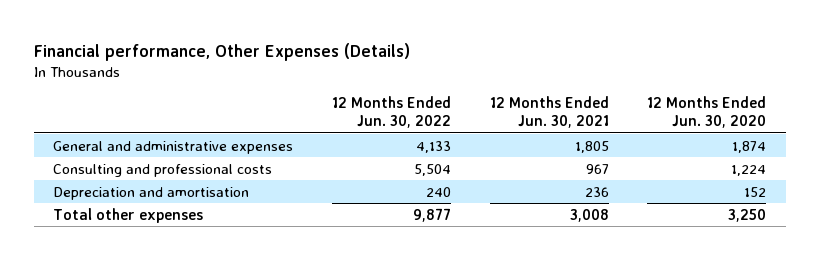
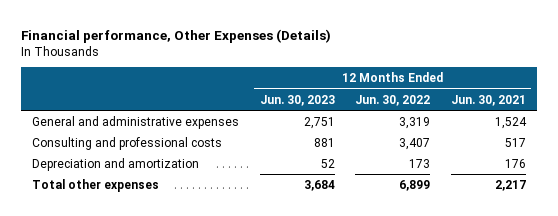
- | 12 Months Ended Jun. 30, 2022 | 12 Months Ended Jun. 30, 2021 | 12 Months Ended Jun. 30, 2020
+ | 12 Months Ended Jun. 30, 2023 | 12 Months Ended Jun. 30, 2022 | 12 Months Ended Jun. 30, 2021
- General and administrative expenses | 4,133 | 1,805 | 1,874
- Consulting and professional costs | 5,504 | 967 | 1,224
- Depreciation and amortisation | 240 | 236 | 152
- Total other expenses | 9,877 | 3,008 | 3,250
+ General and administrative expenses | 2,751 | 3,319 | 1,524
+ Consulting and professional costs | 881 | 3,407 | 517
+ Depreciation and amortization | 52 | 173 | 176
+ Total other expenses | 3,684 | 6,899 | 2,217

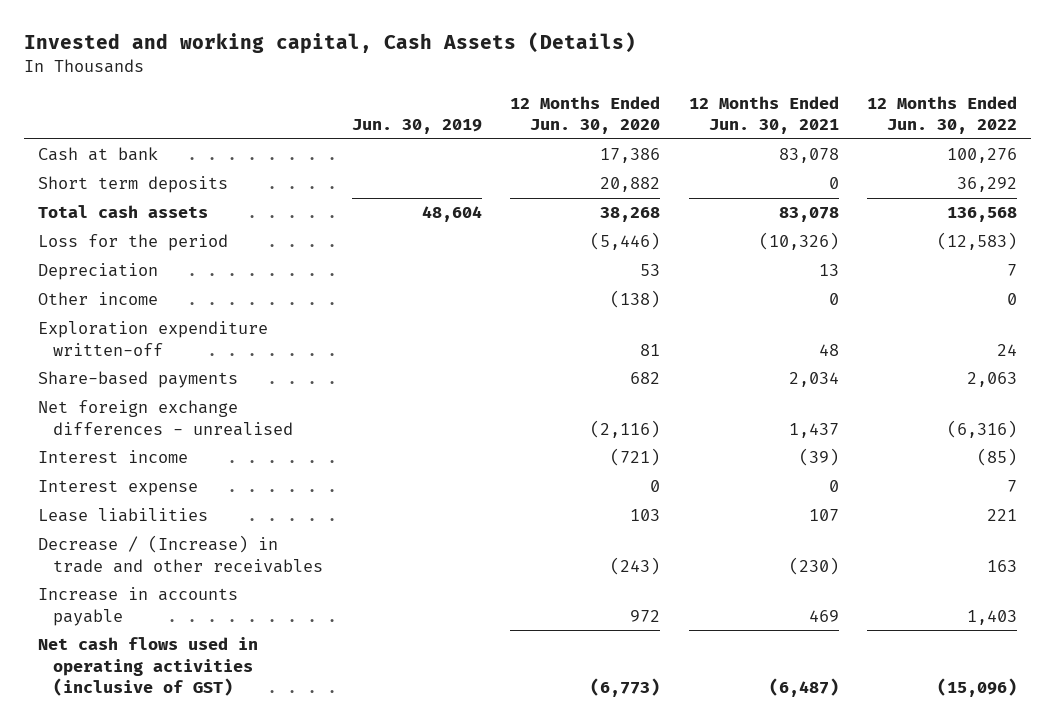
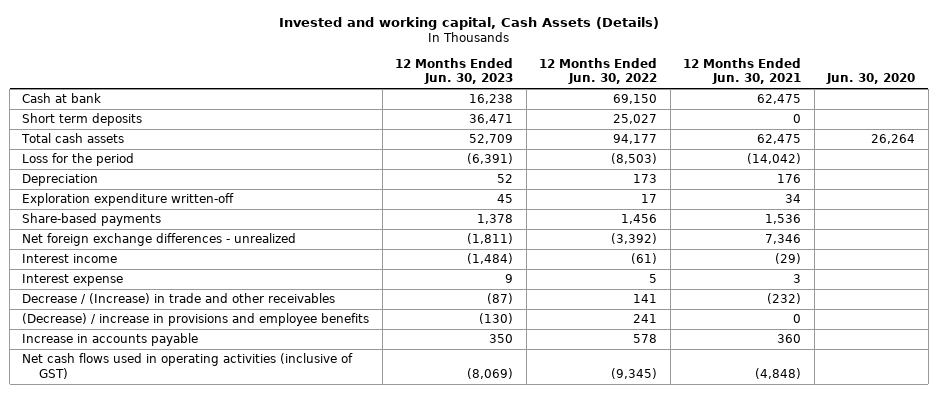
- | Jun. 30, 2019 | 12 Months Ended Jun. 30, 2020 | 12 Months Ended Jun. 30, 2021 | 12 Months Ended Jun. 30, 2022
+ | 12 Months Ended Jun. 30, 2023 | 12 Months Ended Jun. 30, 2022 | 12 Months Ended Jun. 30, 2021 | Jun. 30, 2020
- Cash at bank | | 17,386 | 83,078 | 100,276
- Short term deposits | | 20,882 | 0 | 36,292
- Total cash assets | 48,604 | 38,268 | 83,078 | 136,568
- Loss for the period | | (5,446) | (10,326) | (12,583)
- Depreciation | | 53 | 13 | 7
- Other income | | (138) | 0 | 0
- Exploration expenditure written-off | | 81 | 48 | 24
- Share-based payments | | 682 | 2,034 | 2,063
- Net foreign exchange differences - unrealised | | (2,116) | 1,437 | (6,316)
- Interest income | | (721) | (39) | (85)
- Interest expense | | 0 | 0 | 7
- Lease liabilities | | 103 | 107 | 221
- Decrease / (Increase) in trade and other receivables | | (243) | (230) | 163
- Increase in accounts payable | | 972 | 469 | 1,403
- Net cash flows used in operating activities (inclusive of GST) | | (6,773) | (6,487) | (15,096)
+ Cash at bank | 16,238 | 69,150 | 62,475 |
+ Short term deposits | 36,471 | 25,027 | 0 |
+ Total cash assets | 52,709 | 94,177 | 62,475 | 26,264
+ Loss for the period | (6,391) | (8,503) | (14,042) |
+ Depreciation | 52 | 173 | 176 |
+ Exploration expenditure written-off | 45 | 17 | 34 |
+ Share-based payments | 1,378 | 1,456 | 1,536 |
+ Net foreign exchange differences - unrealized | (1,811) | (3,392) | 7,346 |
+ Interest income | (1,484) | (61) | (29) |
+ Interest expense | 9 | 5 | 3 |
+ Decrease / (Increase) in trade and other receivables | (87) | 141 | (232) |
+ (Decrease) / increase in provisions and employee benefits | (130) | 241 | 0 |
+ Increase in accounts payable | 350 | 578 | 360 |
+ Net cash flows used in operating activities (inclusive of GST) | (8,069) | (9,345) | (4,848) |

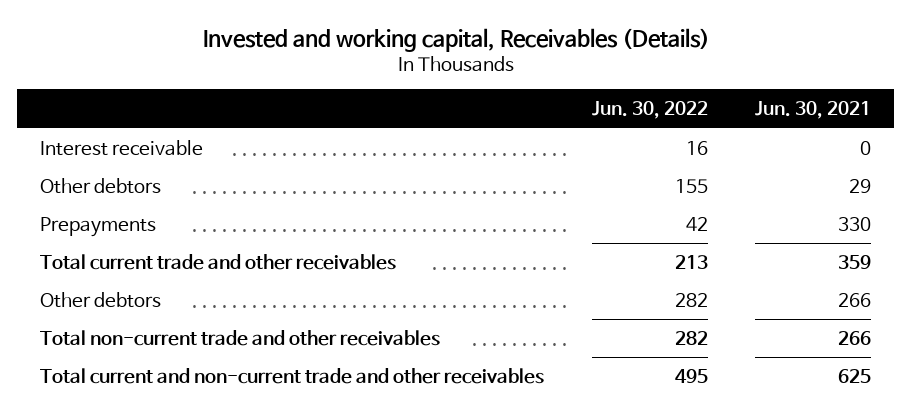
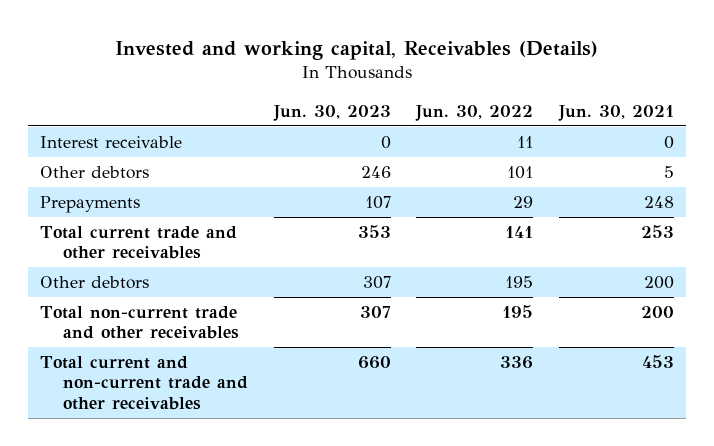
- | Jun. 30, 2022 | Jun. 30, 2021
+ | Jun. 30, 2023 | Jun. 30, 2022 | Jun. 30, 2021
- Interest receivable | 16 | 0
- Other debtors | 155 | 29
- Prepayments | 42 | 330
- Total current trade and other receivables | 213 | 359
- Other debtors | 282 | 266
- Total non-current trade and other receivables | 282 | 266
- Total current and non-current trade and other receivables | 495 | 625
+ Interest receivable | 0 | 11 | 0
+ Other debtors | 246 | 101 | 5
+ Prepayments | 107 | 29 | 248
+ Total current trade and other receivables | 353 | 141 | 253
+ Other debtors | 307 | 195 | 200
+ Total non-current trade and other receivables | 307 | 195 | 200
+ Total current and non-current trade and other receivables | 660 | 336 | 453

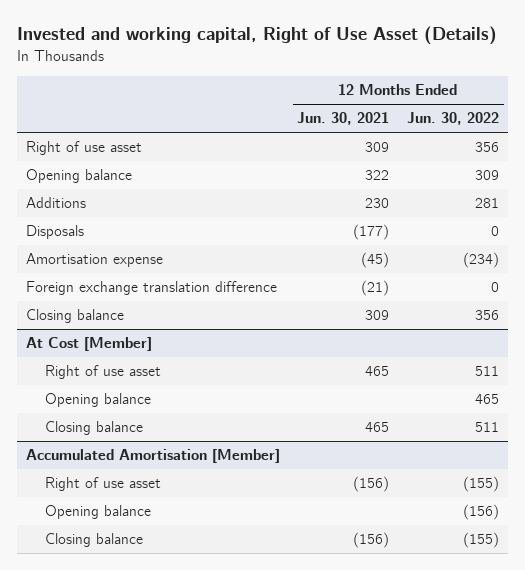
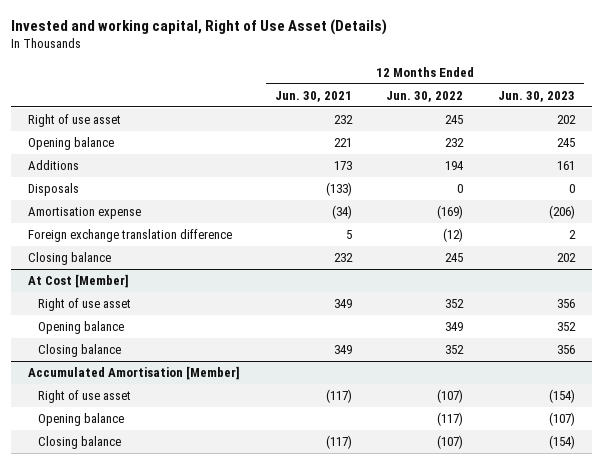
- | 12 Months Ended Jun. 30, 2021 | 12 Months Ended Jun. 30, 2022
+ | 12 Months Ended Jun. 30, 2021 | 12 Months Ended Jun. 30, 2022 | 12 Months Ended Jun. 30, 2023
- Right of use asset | 309 | 356
- Opening balance | 322 | 309
- Additions | 230 | 281
- Disposals | (177) | 0
- Amortisation expense | (45) | (234)
- Foreign exchange translation difference | (21) | 0
- Closing balance | 309 | 356
+ Right of use asset | 232 | 245 | 202
+ Opening balance | 221 | 232 | 245
+ Additions | 173 | 194 | 161
+ Disposals | (133) | 0 | 0
+ Amortisation expense | (34) | (169) | (206)
+ Foreign exchange translation difference | 5 | (12) | 2
+ Closing balance | 232 | 245 | 202
@ At Cost [Member]
- Right of use asset | 465 | 511
- Opening balance | | 465
- Closing balance | 465 | 511
+ Right of use asset | 349 | 352 | 356
+ Opening balance | | 349 | 352
+ Closing balance | 349 | 352 | 356
@ Accumulated Amortisation [Member]
- Right of use asset | (156) | (155)
- Opening balance | | (156)
- Closing balance | (156) | (155)
+ Right of use asset | (117) | (107) | (154)
+ Opening balance | | (117) | (107)
+ Closing balance | (117) | (107) | (154)

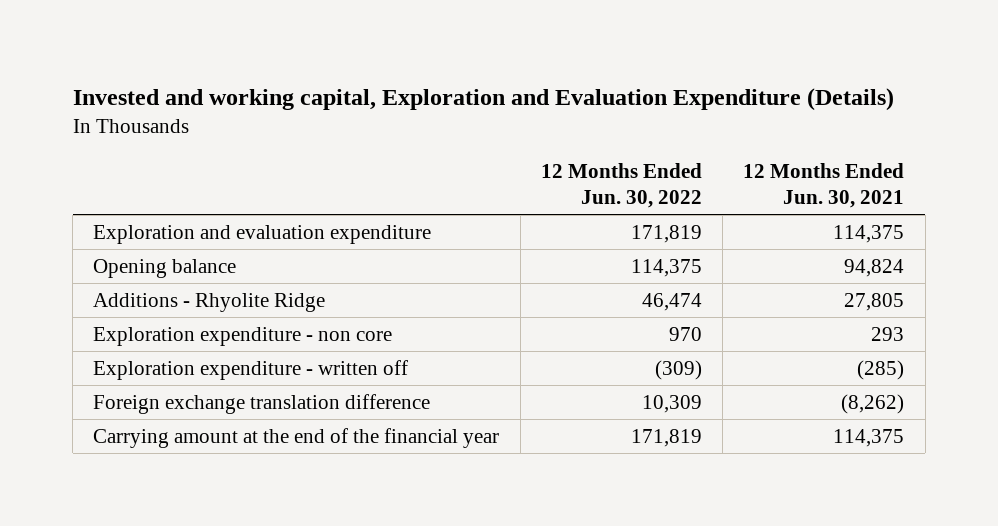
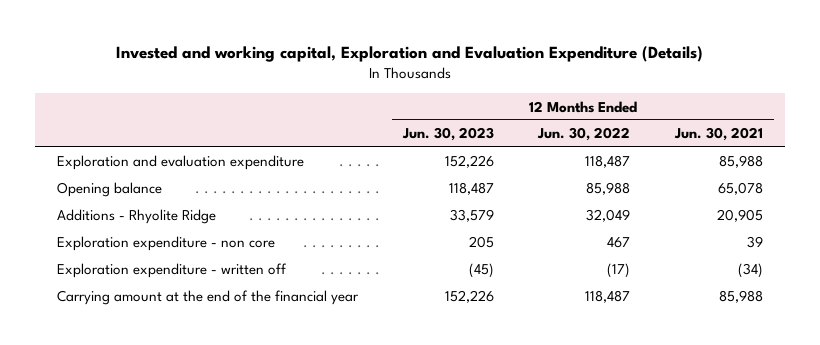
- | 12 Months Ended Jun. 30, 2022 | 12 Months Ended Jun. 30, 2021
+ | 12 Months Ended Jun. 30, 2023 | 12 Months Ended Jun. 30, 2022 | 12 Months Ended Jun. 30, 2021
- Exploration and evaluation expenditure | 171,819 | 114,375
- Opening balance | 114,375 | 94,824
- Additions - Rhyolite Ridge | 46,474 | 27,805
- Exploration expenditure - non core | 970 | 293
- Exploration expenditure - written off | (309) | (285)
- Foreign exchange translation difference | 10,309 | (8,262)
- Carrying amount at the end of the financial year | 171,819 | 114,375
+ Exploration and evaluation expenditure | 152,226 | 118,487 | 85,988
+ Opening balance | 118,487 | 85,988 | 65,078
+ Additions - Rhyolite Ridge | 33,579 | 32,049 | 20,905
+ Exploration expenditure - non core | 205 | 467 | 39
+ Exploration expenditure - written off | (45) | (17) | (34)
+ Carrying amount at the end of the financial year | 152,226 | 118,487 | 85,988

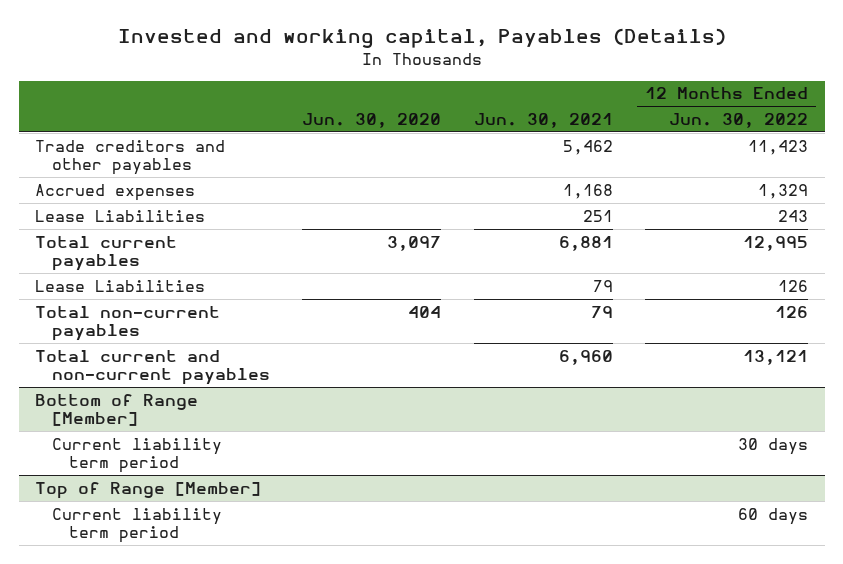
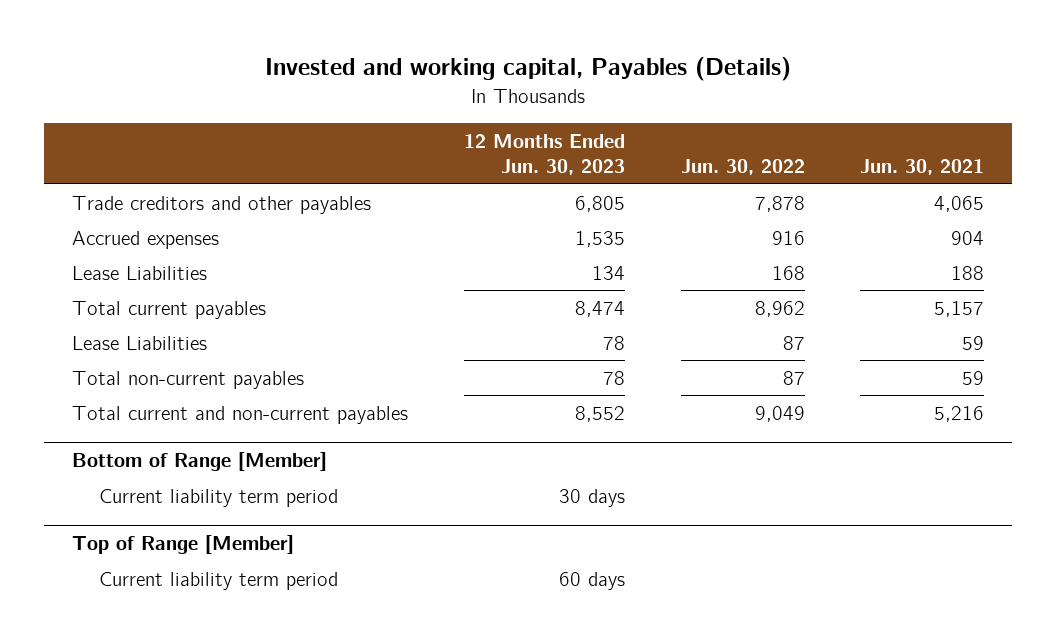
- | Jun. 30, 2020 | Jun. 30, 2021 | 12 Months Ended Jun. 30, 2022
+ | 12 Months Ended Jun. 30, 2023 | Jun. 30, 2022 | Jun. 30, 2021
- Trade creditors and other payables | | 5,462 | 11,423
- Accrued expenses | | 1,168 | 1,329
- Lease Liabilities | | 251 | 243
- Total current payables | 3,097 | 6,881 | 12,995
- Lease Liabilities | | 79 | 126
- Total non-current payables | 404 | 79 | 126
- Total current and non-current payables | | 6,960 | 13,121
+ Trade creditors and other payables | 6,805 | 7,878 | 4,065
+ Accrued expenses | 1,535 | 916 | 904
+ Lease Liabilities | 134 | 168 | 188
+ Total current payables | 8,474 | 8,962 | 5,157
+ Lease Liabilities | 78 | 87 | 59
+ Total non-current payables | 78 | 87 | 59
+ Total current and non-current payables | 8,552 | 9,049 | 5,216

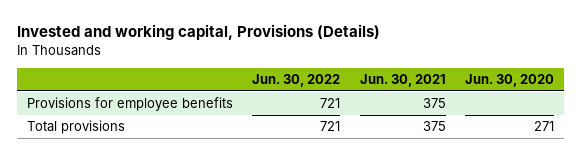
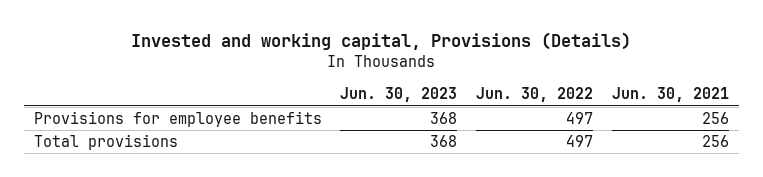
- | Jun. 30, 2022 | Jun. 30, 2021 | Jun. 30, 2020
+ | Jun. 30, 2023 | Jun. 30, 2022 | Jun. 30, 2021
- Provisions for employee benefits | 721 | 375 |
- Total provisions | 721 | 375 | 271
+ Provisions for employee benefits | 368 | 497 | 256
+ Total provisions | 368 | 497 | 256

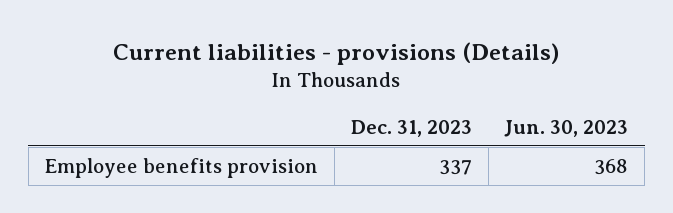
- Invested and working capital, Provisions (Details)
+ Current liabilities - provisions (Details)
- | Jun. 30, 2023 | Jun. 30, 2022 | Jun. 30, 2021
+ | Dec. 31, 2023 | Jun. 30, 2023
- Provisions for employee benefits | 368 | 497 | 256
- Total provisions | 368 | 497 | 256
+ Employee benefits provision | 337 | 368

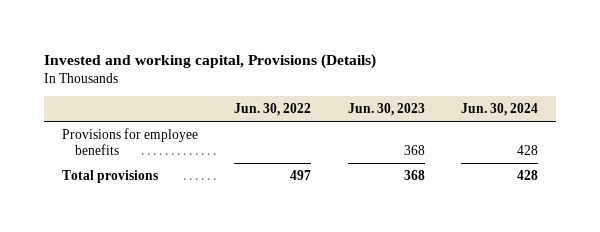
- Current liabilities - provisions (Details)
+ Invested and working capital, Provisions (Details)
- | Dec. 31, 2023 | Jun. 30, 2023
+ | Jun. 30, 2022 | Jun. 30, 2023 | Jun. 30, 2024
- Employee benefits provision | 337 | 368
+ Provisions for employee benefits | | 368 | 428
+ Total provisions | 497 | 368 | 428

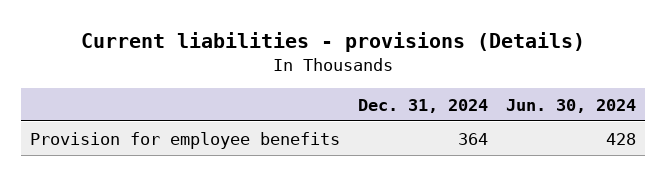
- Invested and working capital, Provisions (Details)
+ Current liabilities - provisions (Details)
- | Jun. 30, 2022 | Jun. 30, 2023 | Jun. 30, 2024
+ | Dec. 31, 2024 | Jun. 30, 2024
- Provisions for employee benefits | | 368 | 428
- Total provisions | 497 | 368 | 428
+ Provision for employee benefits | 364 | 428

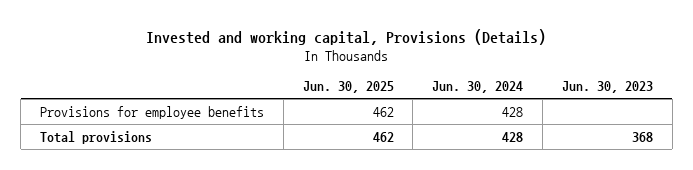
- Current liabilities - provisions (Details)
+ Invested and working capital, Provisions (Details)
- | Dec. 31, 2024 | Jun. 30, 2024
+ | Jun. 30, 2025 | Jun. 30, 2024 | Jun. 30, 2023
- Provision for employee benefits | 364 | 428
+ Provisions for employee benefits | 462 | 428 |
+ Total provisions | 462 | 428 | 368

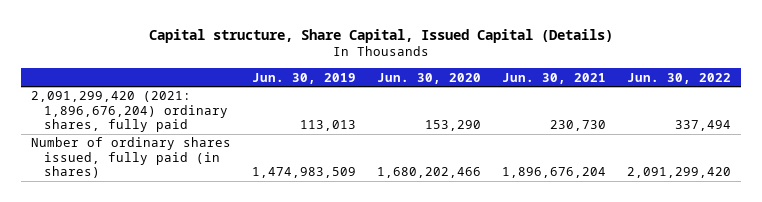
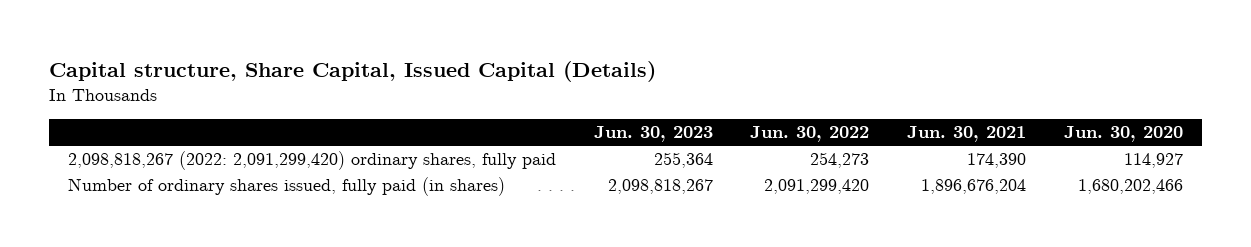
- | Jun. 30, 2019 | Jun. 30, 2020 | Jun. 30, 2021 | Jun. 30, 2022
+ | Jun. 30, 2023 | Jun. 30, 2022 | Jun. 30, 2021 | Jun. 30, 2020
- 2,091,299,420 (2021: 1,896,676,204) ordinary shares, fully paid | 113,013 | 153,290 | 230,730 | 337,494
+ 2,098,818,267 (2022: 2,091,299,420) ordinary shares, fully paid | 255,364 | 254,273 | 174,390 | 114,927

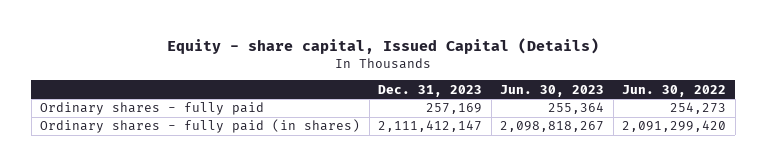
- Capital structure, Share Capital, Issued Capital (Details)
+ Equity - share capital, Issued Capital (Details)
- | Jun. 30, 2023 | Jun. 30, 2022 | Jun. 30, 2021 | Jun. 30, 2020
+ | Dec. 31, 2023 | Jun. 30, 2023 | Jun. 30, 2022
- 2,098,818,267 (2022: 2,091,299,420) ordinary shares, fully paid | 255,364 | 254,273 | 174,390 | 114,927
- Number of ordinary shares issued, fully paid (in shares) | 2,098,818,267 | 2,091,299,420 | 1,896,676,204 | 1,680,202,466
+ Ordinary shares - fully paid | 257,169 | 255,364 | 254,273
+ Ordinary shares - fully paid (in shares) | 2,111,412,147 | 2,098,818,267 | 2,091,299,420

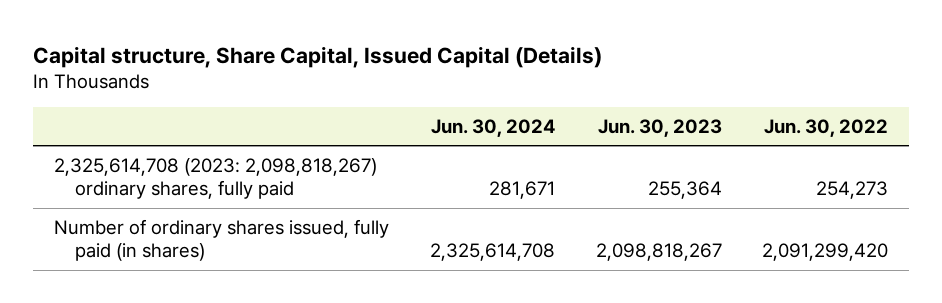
- Equity - share capital, Issued Capital (Details)
+ Capital structure, Share Capital, Issued Capital (Details)
- | Dec. 31, 2023 | Jun. 30, 2023 | Jun. 30, 2022
+ | Jun. 30, 2024 | Jun. 30, 2023 | Jun. 30, 2022
- Ordinary shares - fully paid | 257,169 | 255,364 | 254,273
- Ordinary shares - fully paid (in shares) | 2,111,412,147 | 2,098,818,267 | 2,091,299,420
+ 2,325,614,708 (2023: 2,098,818,267) ordinary shares, fully paid | 281,671 | 255,364 | 254,273
+ Number of ordinary shares issued, fully paid (in shares) | 2,325,614,708 | 2,098,818,267 | 2,091,299,420

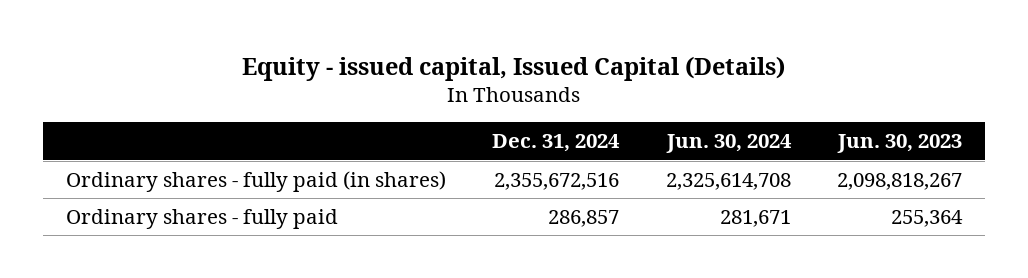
- Capital structure, Share Capital, Issued Capital (Details)
+ Equity - issued capital, Issued Capital (Details)
- | Jun. 30, 2024 | Jun. 30, 2023 | Jun. 30, 2022
+ | Dec. 31, 2024 | Jun. 30, 2024 | Jun. 30, 2023
- 2,325,614,708 (2023: 2,098,818,267) ordinary shares, fully paid | 281,671 | 255,364 | 254,273
- Number of ordinary shares issued, fully paid (in shares) | 2,325,614,708 | 2,098,818,267 | 2,091,299,420
+ Ordinary shares - fully paid (in shares) | 2,355,672,516 | 2,325,614,708 | 2,098,818,267
+ Ordinary shares - fully paid | 286,857 | 281,671 | 255,364

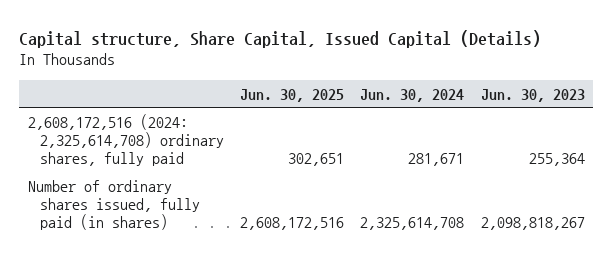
- Equity - issued capital, Issued Capital (Details)
+ Capital structure, Share Capital, Issued Capital (Details)
- | Dec. 31, 2024 | Jun. 30, 2024 | Jun. 30, 2023
+ | Jun. 30, 2025 | Jun. 30, 2024 | Jun. 30, 2023
- Ordinary shares - fully paid (in shares) | 2,355,672,516 | 2,325,614,708 | 2,098,818,267
- Ordinary shares - fully paid | 286,857 | 281,671 | 255,364
+ 2,608,172,516 (2024: 2,325,614,708) ordinary shares, fully paid | 302,651 | 281,671 | 255,364
+ Number of ordinary shares issued, fully paid (in shares) | 2,608,172,516 | 2,325,614,708 | 2,098,818,267

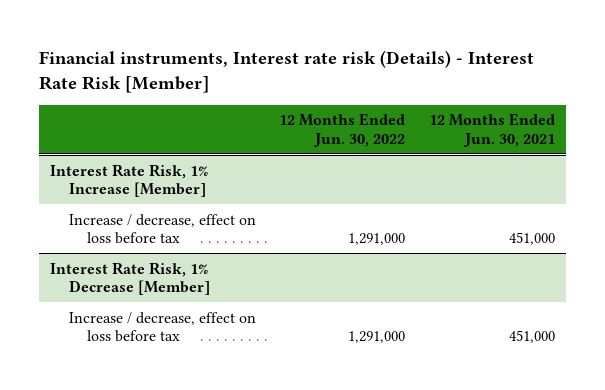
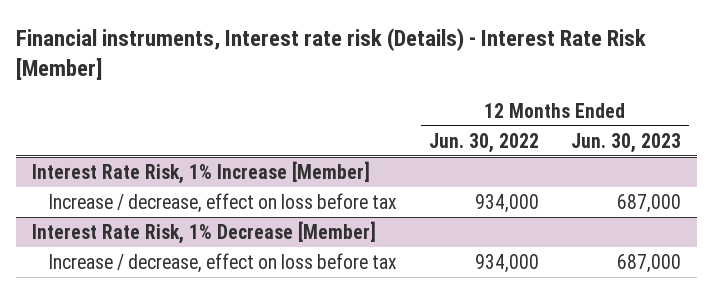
- | 12 Months Ended Jun. 30, 2022 | 12 Months Ended Jun. 30, 2021
+ | 12 Months Ended Jun. 30, 2022 | 12 Months Ended Jun. 30, 2023
@ Interest Rate Risk, 1% Increase [Member]
- Increase / decrease, effect on loss before tax | 1,291,000 | 451,000
+ Increase / decrease, effect on loss before tax | 934,000 | 687,000
@ Interest Rate Risk, 1% Decrease [Member]
- Increase / decrease, effect on loss before tax | 1,291,000 | 451,000
+ Increase / decrease, effect on loss before tax | 934,000 | 687,000

